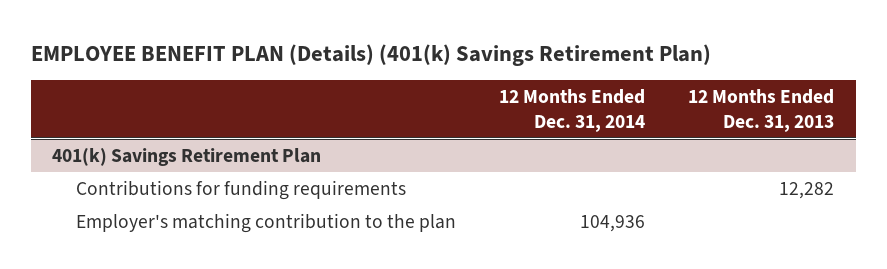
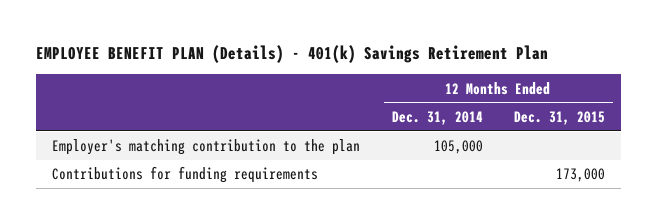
- EMPLOYEE BENEFIT PLAN (Details) (401(k) Savings Retirement Plan)
+ EMPLOYEE BENEFIT PLAN (Details) - 401(k) Savings Retirement Plan
- | 12 Months Ended Dec. 31, 2014 | 12 Months Ended Dec. 31, 2013
+ | 12 Months Ended Dec. 31, 2014 | 12 Months Ended Dec. 31, 2015
- 401(k) Savings Retirement Plan
- Contributions for funding requirements | | 12,282
- Employer's matching contribution to the plan | 104,936 |
+ Employer's matching contribution to the plan | 105,000 |
+ Contributions for funding requirements | | 173,000

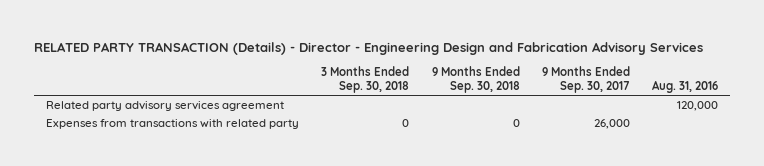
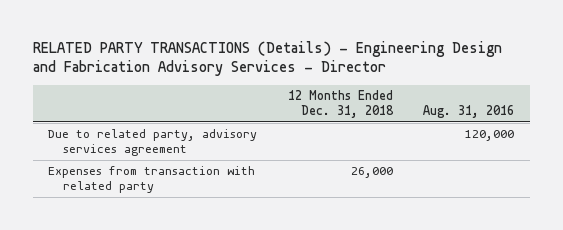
- RELATED PARTY TRANSACTION (Details) - Director - Engineering Design and Fabrication Advisory Services
+ RELATED PARTY TRANSACTIONS (Details) - Engineering Design and Fabrication Advisory Services - Director
- | 3 Months Ended Sep. 30, 2018 | 9 Months Ended Sep. 30, 2018 | 9 Months Ended Sep. 30, 2017 | Aug. 31, 2016
+ | 12 Months Ended Dec. 31, 2018 | Aug. 31, 2016
- Related party advisory services agreement | | | | 120,000
- Expenses from transactions with related party | 0 | 0 | 26,000 |
+ Due to related party, advisory services agreement | | 120,000
+ Expenses from transaction with related party | 26,000 |

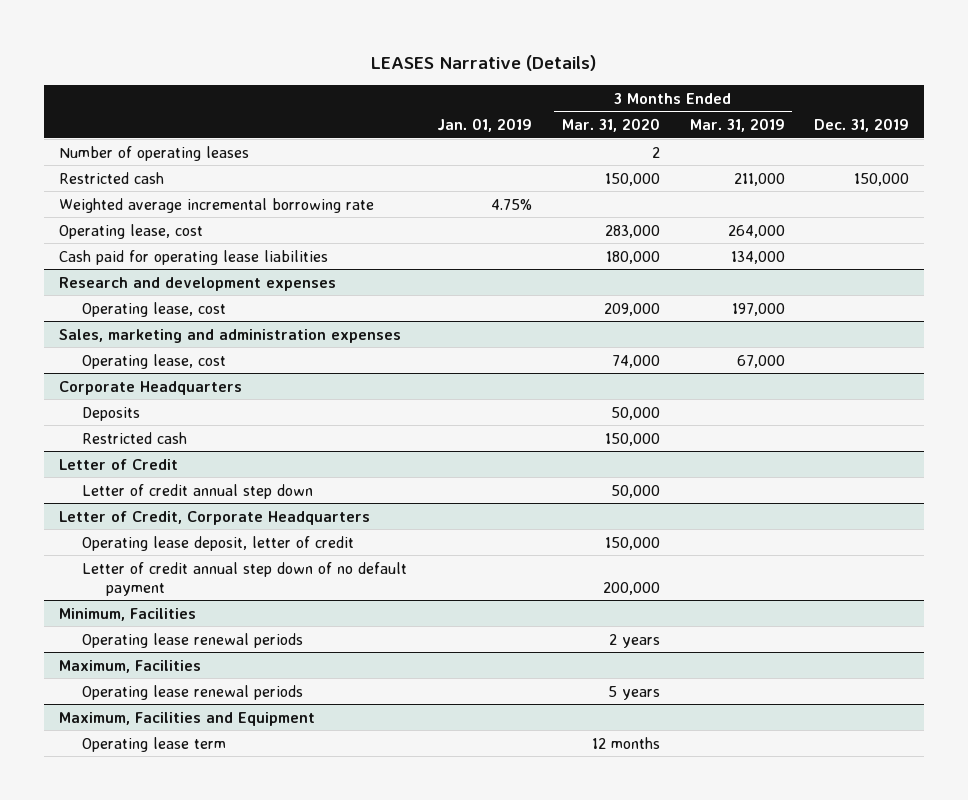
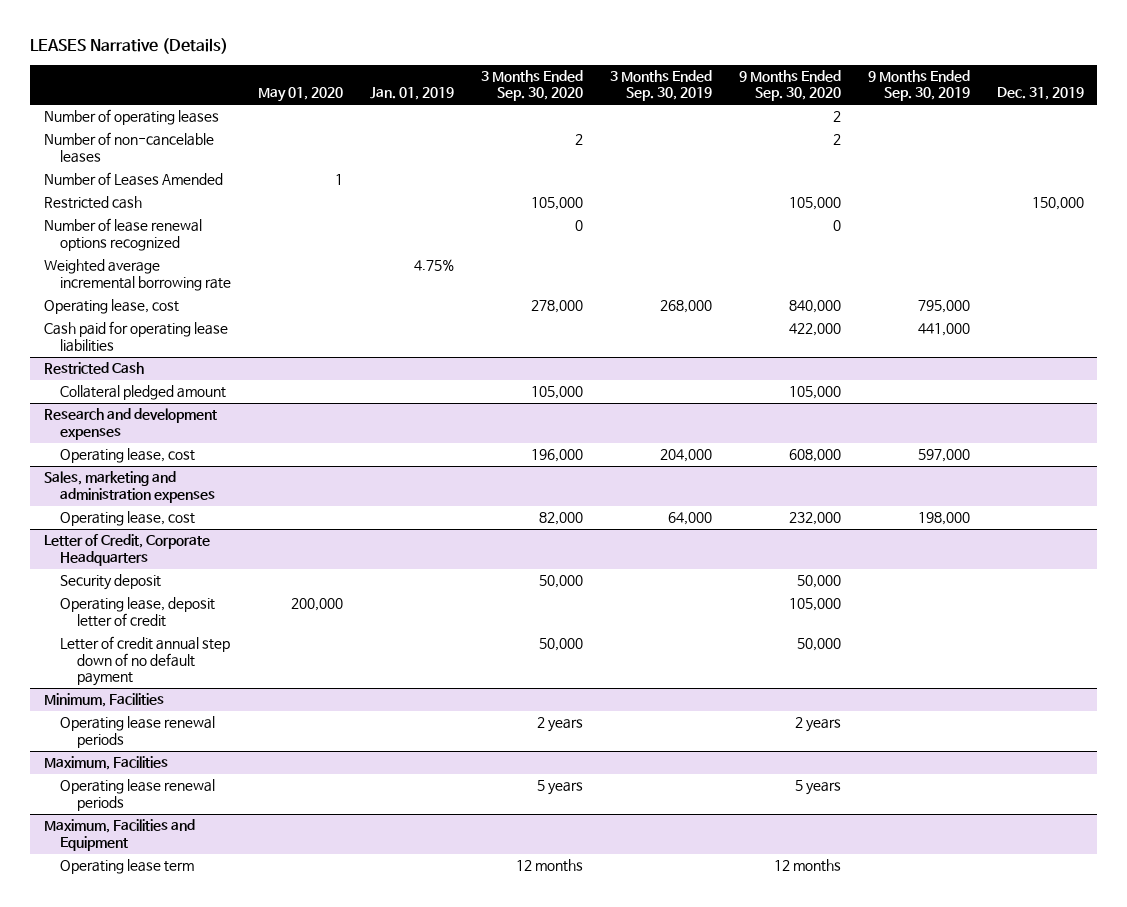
- | Jan. 01, 2019 | 3 Months Ended Mar. 31, 2020 | 3 Months Ended Mar. 31, 2019 | Dec. 31, 2019
+ | May 01, 2020 | Jan. 01, 2019 | 3 Months Ended Sep. 30, 2020 | 3 Months Ended Sep. 30, 2019 | 9 Months Ended Sep. 30, 2020 | 9 Months Ended Sep. 30, 2019 | Dec. 31, 2019
+ Number of non-cancelable leases | | | 2 | | 2 | |
+ Number of Leases Amended | 1 | | | | | |
+ Number of lease renewal options recognized | | | 0 | | 0 | |
+ Restricted Cash
+ Collateral pledged amount | | | 105,000 | | 105,000 | |
- Corporate Headquarters
- Deposits | | 50,000 | |
- Restricted cash | | 150,000 | |
- Letter of Credit
- Letter of credit annual step down | | 50,000 | |
@ Letter of Credit, Corporate Headquarters
- Operating lease deposit, letter of credit | | 150,000 | |
+ Security deposit | | | 50,000 | | 50,000 | |
+ Operating lease, deposit letter of credit | 200,000 | | | | 105,000 | |

